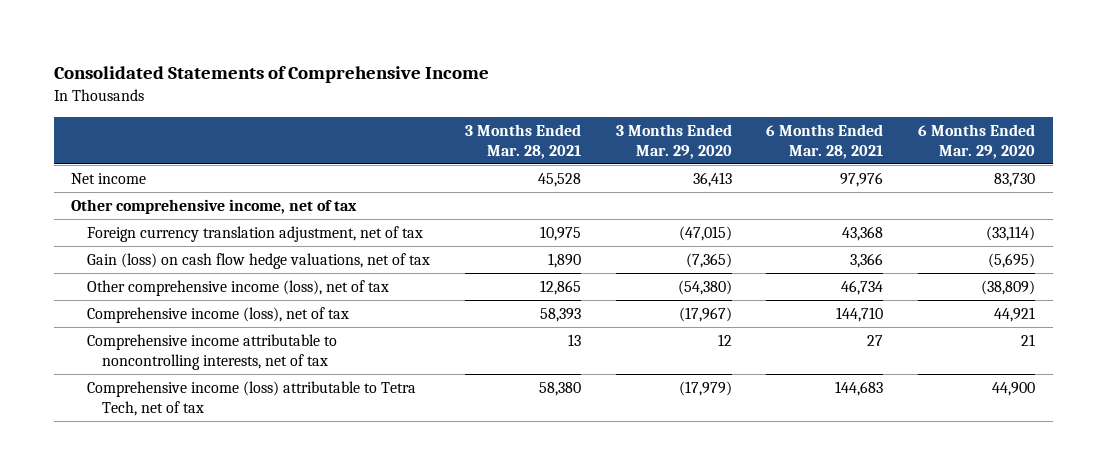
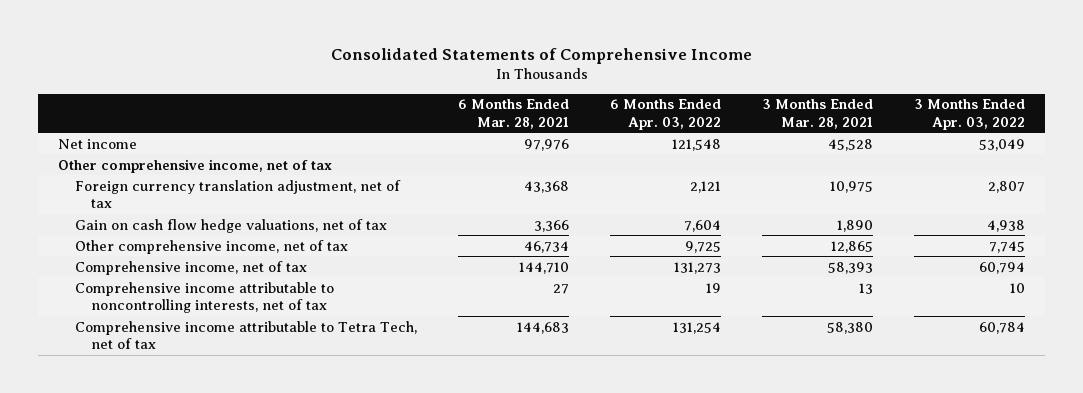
- | 3 Months Ended Mar. 28, 2021 | 3 Months Ended Mar. 29, 2020 | 6 Months Ended Mar. 28, 2021 | 6 Months Ended Mar. 29, 2020
+ | 6 Months Ended Mar. 28, 2021 | 6 Months Ended Apr. 03, 2022 | 3 Months Ended Mar. 28, 2021 | 3 Months Ended Apr. 03, 2022
- Gain (loss) on cash flow hedge valuations, net of tax | 1,890 | (7,365) | 3,366 | (5,695)
- Other comprehensive income (loss), net of tax | 12,865 | (54,380) | 46,734 | (38,809)
- Comprehensive income (loss), net of tax | 58,393 | (17,967) | 144,710 | 44,921
+ Gain on cash flow hedge valuations, net of tax | 3,366 | 7,604 | 1,890 | 4,938
+ Other comprehensive income, net of tax | 46,734 | 9,725 | 12,865 | 7,745
+ Comprehensive income, net of tax | 144,710 | 131,273 | 58,393 | 60,794
- Comprehensive income (loss) attributable to Tetra Tech, net of tax | 58,380 | (17,979) | 144,683 | 44,900
+ Comprehensive income attributable to Tetra Tech, net of tax | 144,683 | 131,254 | 58,380 | 60,784

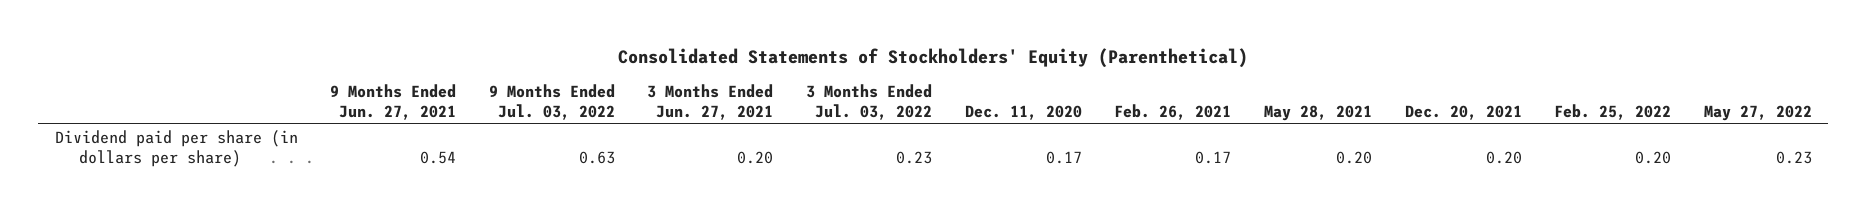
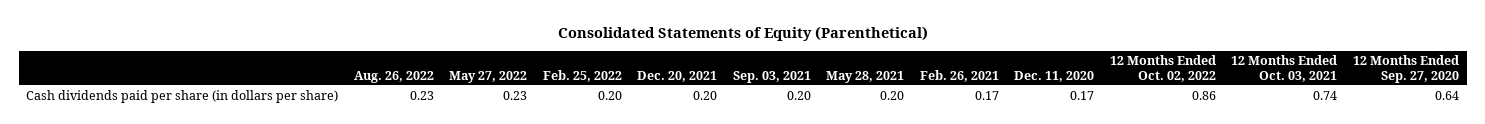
- Consolidated Statements of Stockholders' Equity (Parenthetical)
+ Consolidated Statements of Equity (Parenthetical)
- | 9 Months Ended Jun. 27, 2021 | 9 Months Ended Jul. 03, 2022 | 3 Months Ended Jun. 27, 2021 | 3 Months Ended Jul. 03, 2022 | Dec. 11, 2020 | Feb. 26, 2021 | May 28, 2021 | Dec. 20, 2021 | Feb. 25, 2022 | May 27, 2022
+ | Aug. 26, 2022 | May 27, 2022 | Feb. 25, 2022 | Dec. 20, 2021 | Sep. 03, 2021 | May 28, 2021 | Feb. 26, 2021 | Dec. 11, 2020 | 12 Months Ended Oct. 02, 2022 | 12 Months Ended Oct. 03, 2021 | 12 Months Ended Sep. 27, 2020
- Dividend paid per share (in dollars per share) | 0.54 | 0.63 | 0.20 | 0.23 | 0.17 | 0.17 | 0.20 | 0.20 | 0.20 | 0.23
+ Cash dividends paid per share (in dollars per share) | 0.23 | 0.23 | 0.20 | 0.20 | 0.20 | 0.20 | 0.17 | 0.17 | 0.86 | 0.74 | 0.64

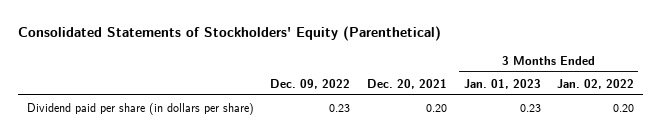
- Consolidated Statements of Equity (Parenthetical)
+ Consolidated Statements of Stockholders' Equity (Parenthetical)
- | Aug. 26, 2022 | May 27, 2022 | Feb. 25, 2022 | Dec. 20, 2021 | Sep. 03, 2021 | May 28, 2021 | Feb. 26, 2021 | Dec. 11, 2020 | 12 Months Ended Oct. 02, 2022 | 12 Months Ended Oct. 03, 2021 | 12 Months Ended Sep. 27, 2020
+ | Dec. 09, 2022 | Dec. 20, 2021 | 3 Months Ended Jan. 01, 2023 | 3 Months Ended Jan. 02, 2022
- Cash dividends paid per share (in dollars per share) | 0.23 | 0.23 | 0.20 | 0.20 | 0.20 | 0.20 | 0.17 | 0.17 | 0.86 | 0.74 | 0.64
+ Dividend paid per share (in dollars per share) | 0.23 | 0.20 | 0.23 | 0.20

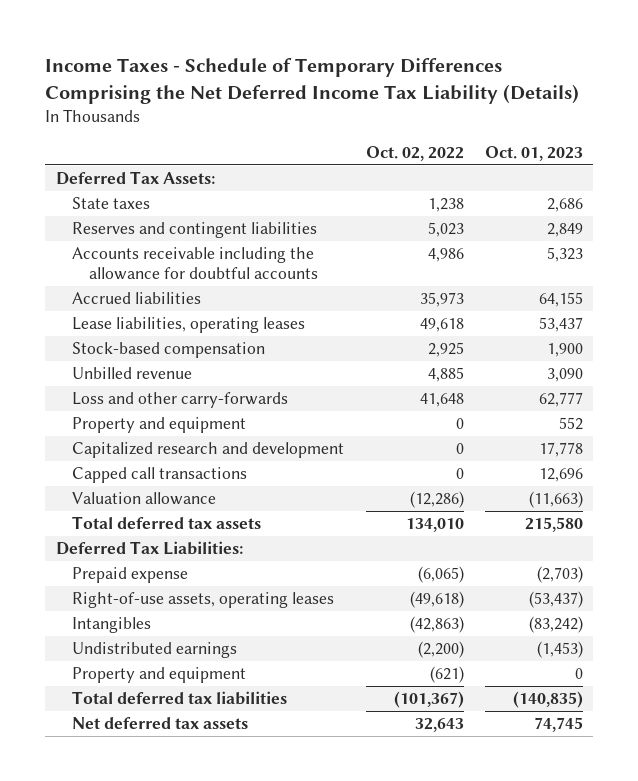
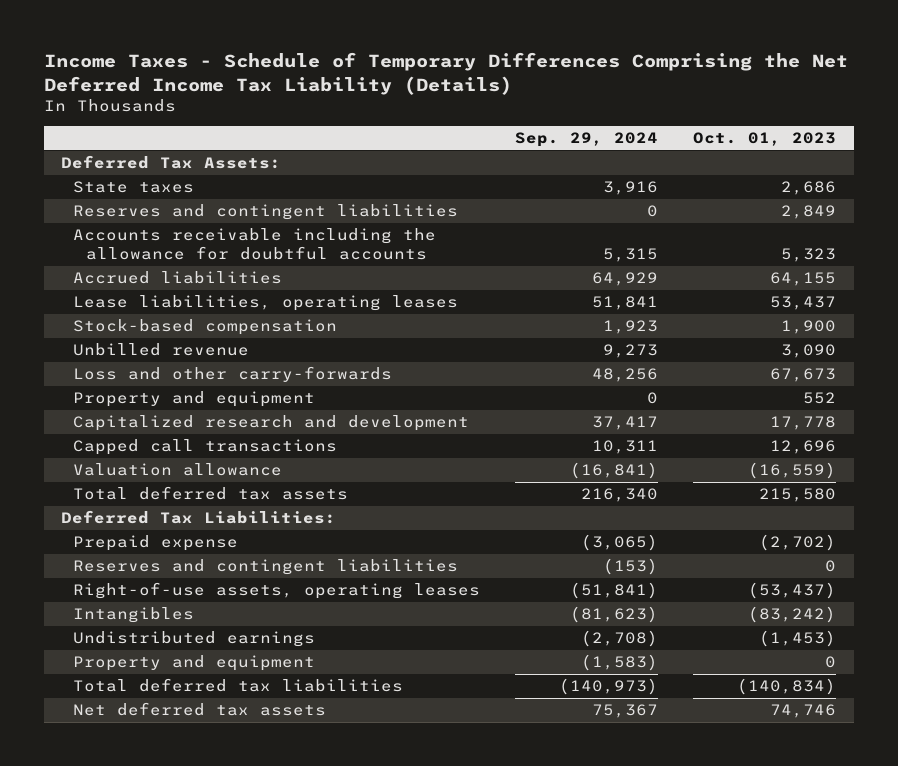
- | Oct. 02, 2022 | Oct. 01, 2023
+ | Sep. 29, 2024 | Oct. 01, 2023
- Loss and other carry-forwards | 41,648 | 62,777
+ Loss and other carry-forwards | 48,256 | 67,673
- Valuation allowance | (12,286) | (11,663)
+ Valuation allowance | (16,841) | (16,559)
- Prepaid expense | (6,065) | (2,703)
+ Prepaid expense | (3,065) | (2,702)
+ Reserves and contingent liabilities | (153) | 0
- Total deferred tax liabilities | (101,367) | (140,835)
- Net deferred tax assets | 32,643 | 74,745
+ Total deferred tax liabilities | (140,973) | (140,834)
+ Net deferred tax assets | 75,367 | 74,746

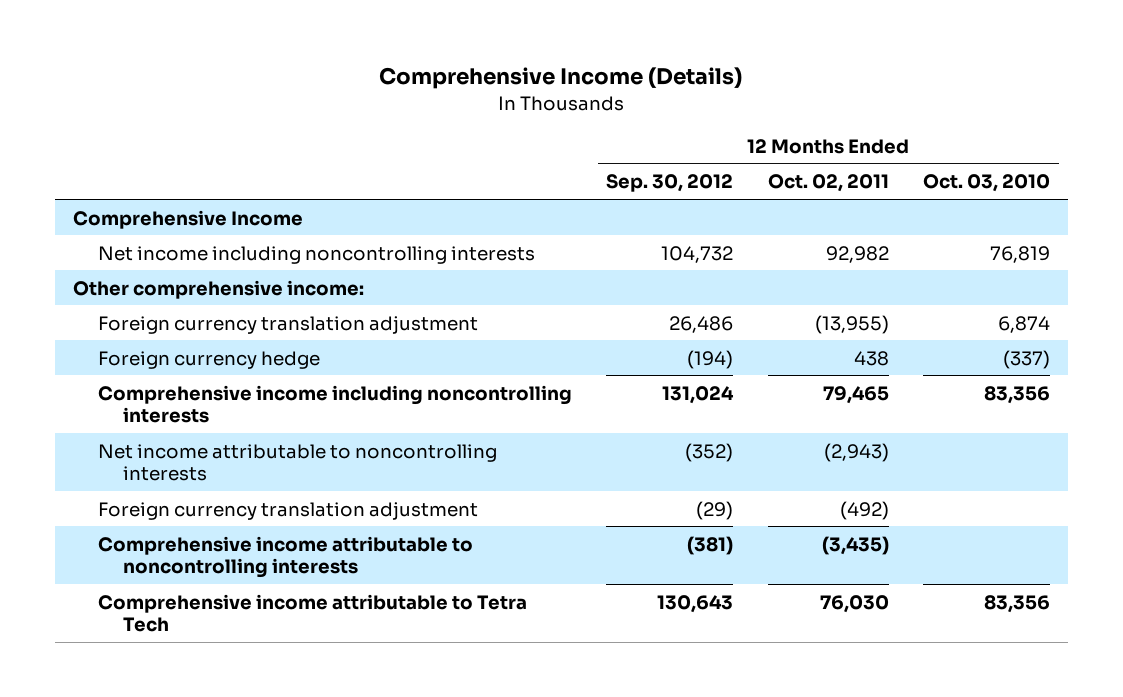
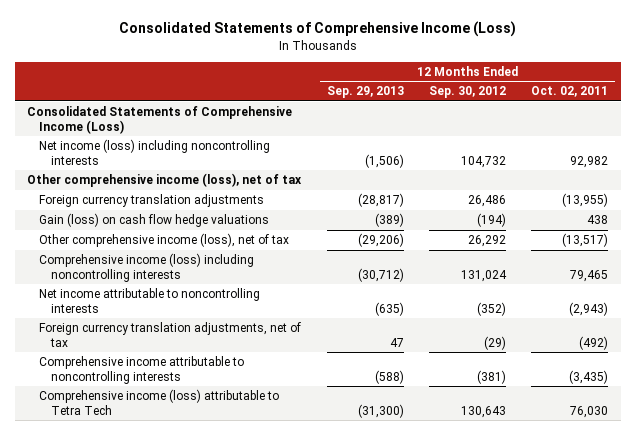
- Comprehensive Income (Details)
+ Consolidated Statements of Comprehensive Income (Loss)
- | 12 Months Ended Sep. 30, 2012 | 12 Months Ended Oct. 02, 2011 | 12 Months Ended Oct. 03, 2010
+ | 12 Months Ended Sep. 29, 2013 | 12 Months Ended Sep. 30, 2012 | 12 Months Ended Oct. 02, 2011
- Comprehensive Income
- Net income including noncontrolling interests | 104,732 | 92,982 | 76,819
- Other comprehensive income:
- Foreign currency translation adjustment | 26,486 | (13,955) | 6,874
- Foreign currency hedge | (194) | 438 | (337)
- Comprehensive income including noncontrolling interests | 131,024 | 79,465 | 83,356
+ Consolidated Statements of Comprehensive Income (Loss)
+ Net income (loss) including noncontrolling interests | (1,506) | 104,732 | 92,982
+ Other comprehensive income (loss), net of tax
+ Foreign currency translation adjustments | (28,817) | 26,486 | (13,955)
+ Gain (loss) on cash flow hedge valuations | (389) | (194) | 438
+ Other comprehensive income (loss), net of tax | (29,206) | 26,292 | (13,517)
+ Comprehensive income (loss) including noncontrolling interests | (30,712) | 131,024 | 79,465
- Foreign currency translation adjustment | (29) | (492) |
+ Foreign currency translation adjustments, net of tax | 47 | (29) | (492)
- Comprehensive income attributable to Tetra Tech | 130,643 | 76,030 | 83,356
+ Comprehensive income (loss) attributable to Tetra Tech | (31,300) | 130,643 | 76,030

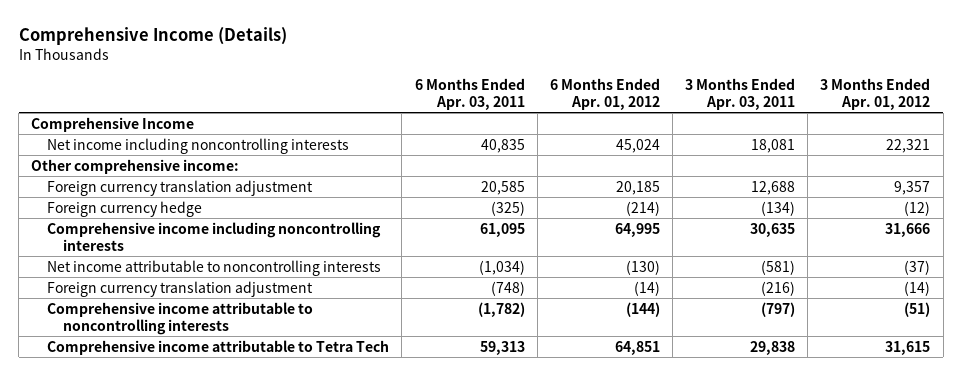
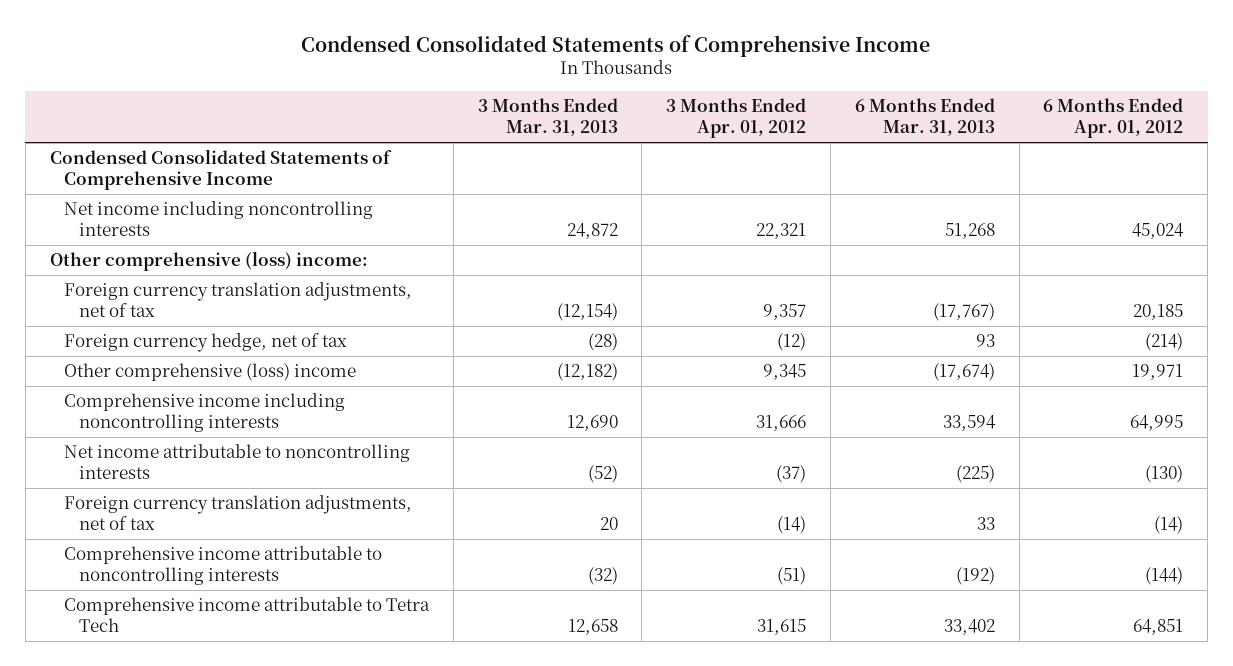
- Comprehensive Income (Details)
+ Condensed Consolidated Statements of Comprehensive Income
- | 6 Months Ended Apr. 03, 2011 | 6 Months Ended Apr. 01, 2012 | 3 Months Ended Apr. 03, 2011 | 3 Months Ended Apr. 01, 2012
+ | 3 Months Ended Mar. 31, 2013 | 3 Months Ended Apr. 01, 2012 | 6 Months Ended Mar. 31, 2013 | 6 Months Ended Apr. 01, 2012
- Comprehensive Income
+ Condensed Consolidated Statements of Comprehensive Income
- Other comprehensive income:
- Foreign currency translation adjustment | 20,585 | 20,185 | 12,688 | 9,357
- Foreign currency hedge | (325) | (214) | (134) | (12)
+ Other comprehensive (loss) income:
+ Foreign currency translation adjustments, net of tax | (12,154) | 9,357 | (17,767) | 20,185
+ Foreign currency hedge, net of tax | (28) | (12) | 93 | (214)
+ Other comprehensive (loss) income | (12,182) | 9,345 | (17,674) | 19,971
- Foreign currency translation adjustment | (748) | (14) | (216) | (14)
+ Foreign currency translation adjustments, net of tax | 20 | (14) | 33 | (14)

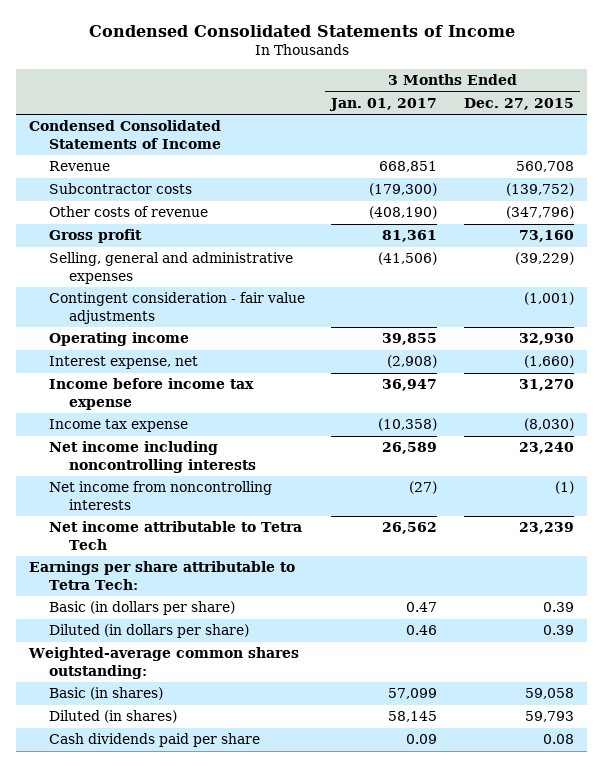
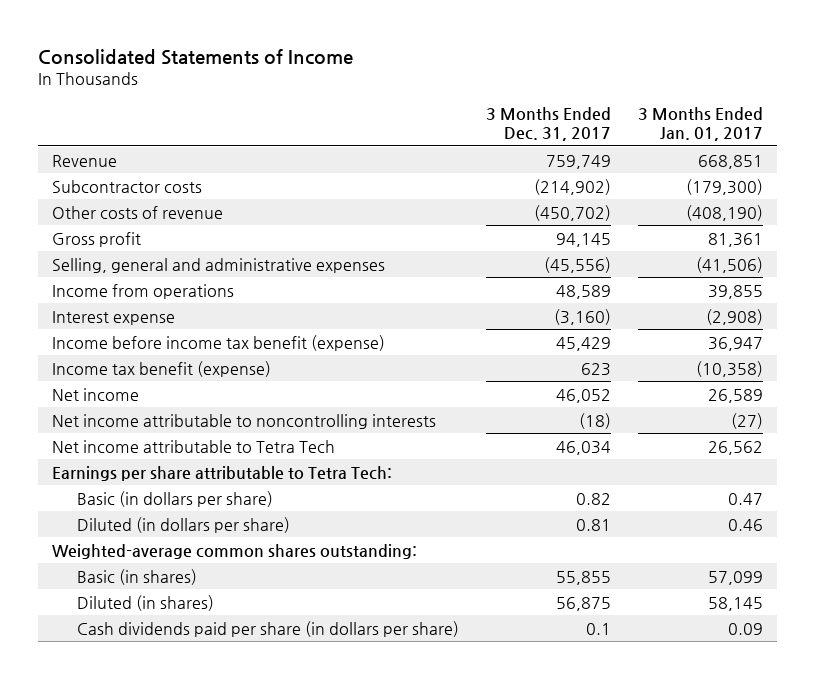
- Condensed Consolidated Statements of Income
+ Consolidated Statements of Income
- | 3 Months Ended Jan. 01, 2017 | 3 Months Ended Dec. 27, 2015
+ | 3 Months Ended Dec. 31, 2017 | 3 Months Ended Jan. 01, 2017
- Condensed Consolidated Statements of Income
- Contingent consideration - fair value adjustments | | (1,001)
- Operating income | 39,855 | 32,930
- Interest expense, net | (2,908) | (1,660)
- Income before income tax expense | 36,947 | 31,270
- Income tax expense | (10,358) | (8,030)
- Net income including noncontrolling interests | 26,589 | 23,240
- Net income from noncontrolling interests | (27) | (1)
+ Income from operations | 48,589 | 39,855
+ Interest expense | (3,160) | (2,908)
+ Income before income tax benefit (expense) | 45,429 | 36,947
+ Income tax benefit (expense) | 623 | (10,358)
+ Net income | 46,052 | 26,589
+ Net income attributable to noncontrolling interests | (18) | (27)
- Cash dividends paid per share | 0.09 | 0.08
+ Cash dividends paid per share (in dollars per share) | 0.1 | 0.09

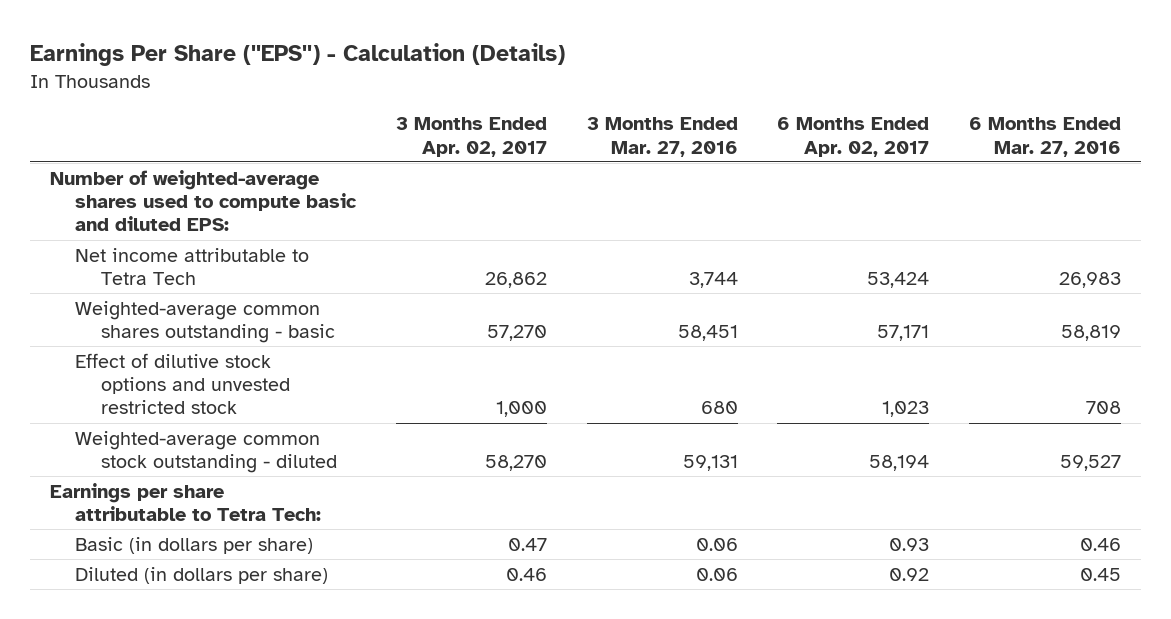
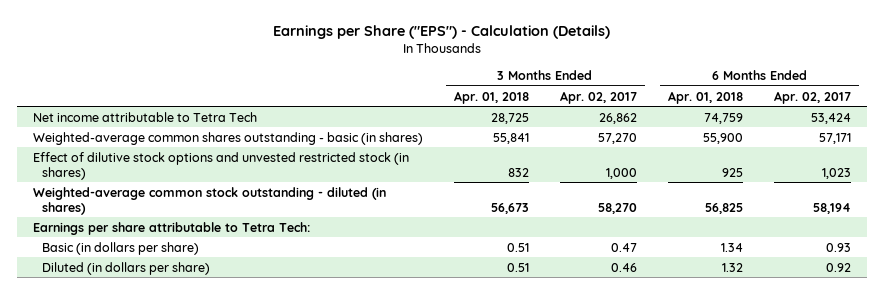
- Earnings Per Share (''EPS'') - Calculation (Details)
+ Earnings per Share ("EPS") - Calculation (Details)
- | 3 Months Ended Apr. 02, 2017 | 3 Months Ended Mar. 27, 2016 | 6 Months Ended Apr. 02, 2017 | 6 Months Ended Mar. 27, 2016
+ | 3 Months Ended Apr. 01, 2018 | 3 Months Ended Apr. 02, 2017 | 6 Months Ended Apr. 01, 2018 | 6 Months Ended Apr. 02, 2017
- Number of weighted-average shares used to compute basic and diluted EPS:
- Weighted-average common shares outstanding - basic | 57,270 | 58,451 | 57,171 | 58,819
- Effect of dilutive stock options and unvested restricted stock | 1,000 | 680 | 1,023 | 708
- Weighted-average common stock outstanding - diluted | 58,270 | 59,131 | 58,194 | 59,527
+ Weighted-average common shares outstanding - basic (in shares) | 55,841 | 57,270 | 55,900 | 57,171
+ Effect of dilutive stock options and unvested restricted stock (in shares) | 832 | 1,000 | 925 | 1,023
+ Weighted-average common stock outstanding - diluted (in shares) | 56,673 | 58,270 | 56,825 | 58,194

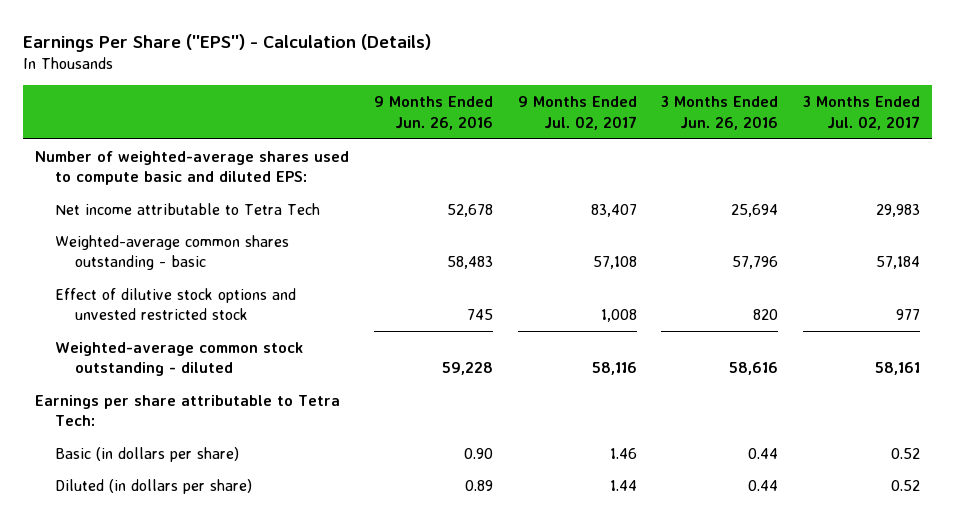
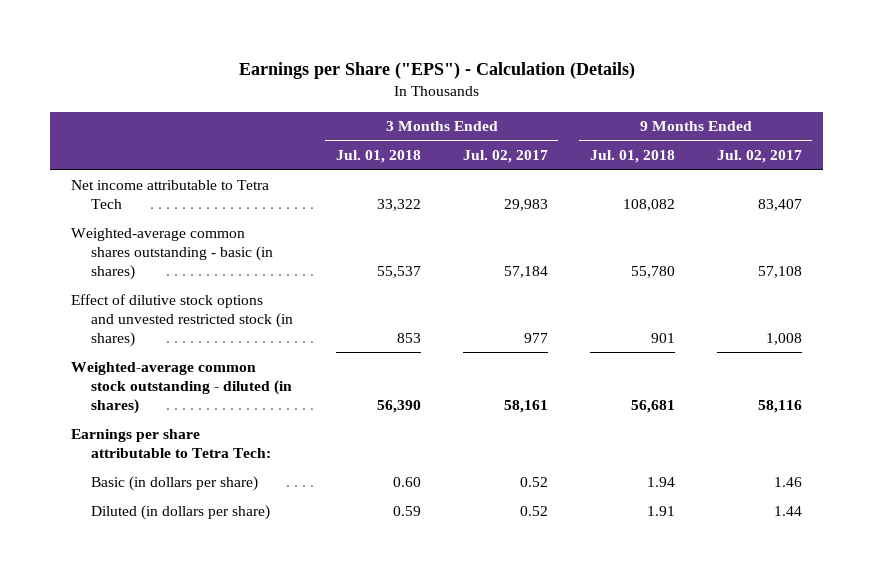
- Earnings Per Share (''EPS'') - Calculation (Details)
+ Earnings per Share ("EPS") - Calculation (Details)
- | 9 Months Ended Jun. 26, 2016 | 9 Months Ended Jul. 02, 2017 | 3 Months Ended Jun. 26, 2016 | 3 Months Ended Jul. 02, 2017
+ | 3 Months Ended Jul. 01, 2018 | 3 Months Ended Jul. 02, 2017 | 9 Months Ended Jul. 01, 2018 | 9 Months Ended Jul. 02, 2017
- Number of weighted-average shares used to compute basic and diluted EPS:
- Weighted-average common shares outstanding - basic | 58,483 | 57,108 | 57,796 | 57,184
- Effect of dilutive stock options and unvested restricted stock | 745 | 1,008 | 820 | 977
- Weighted-average common stock outstanding - diluted | 59,228 | 58,116 | 58,616 | 58,161
+ Weighted-average common shares outstanding - basic (in shares) | 55,537 | 57,184 | 55,780 | 57,108
+ Effect of dilutive stock options and unvested restricted stock (in shares) | 853 | 977 | 901 | 1,008
+ Weighted-average common stock outstanding - diluted (in shares) | 56,390 | 58,161 | 56,681 | 58,116

